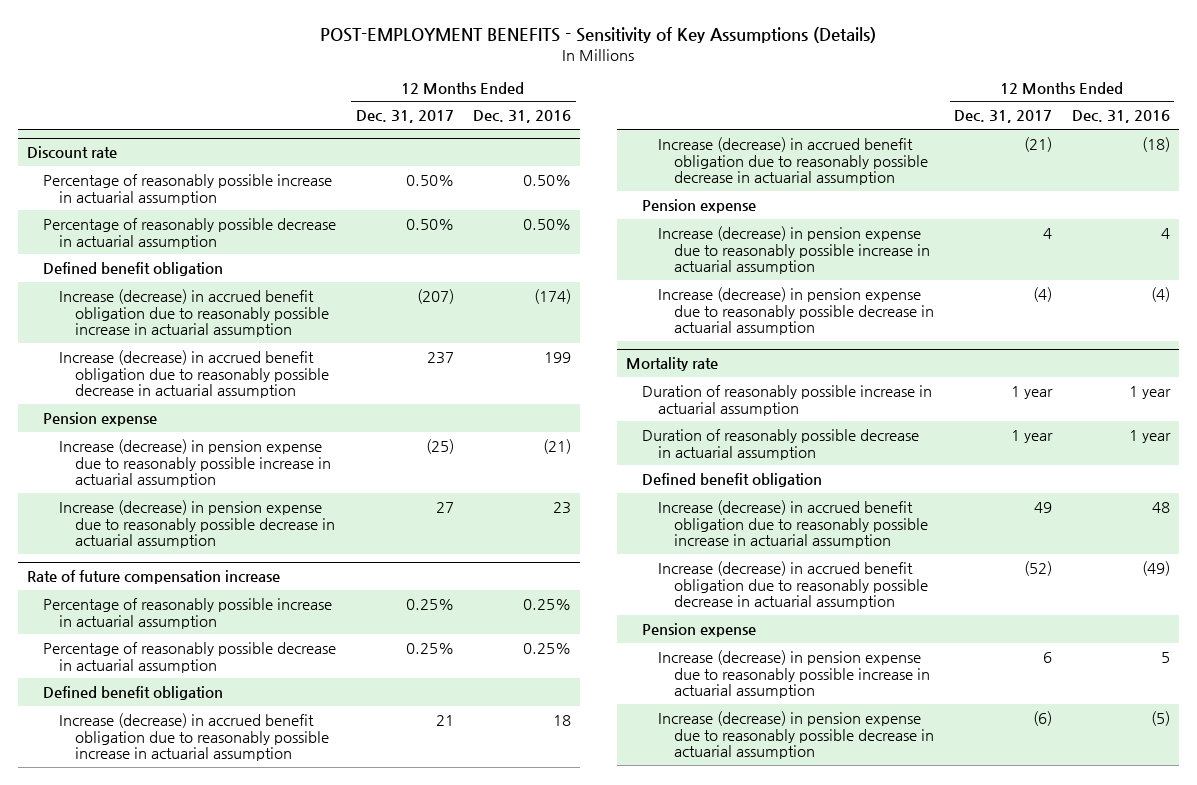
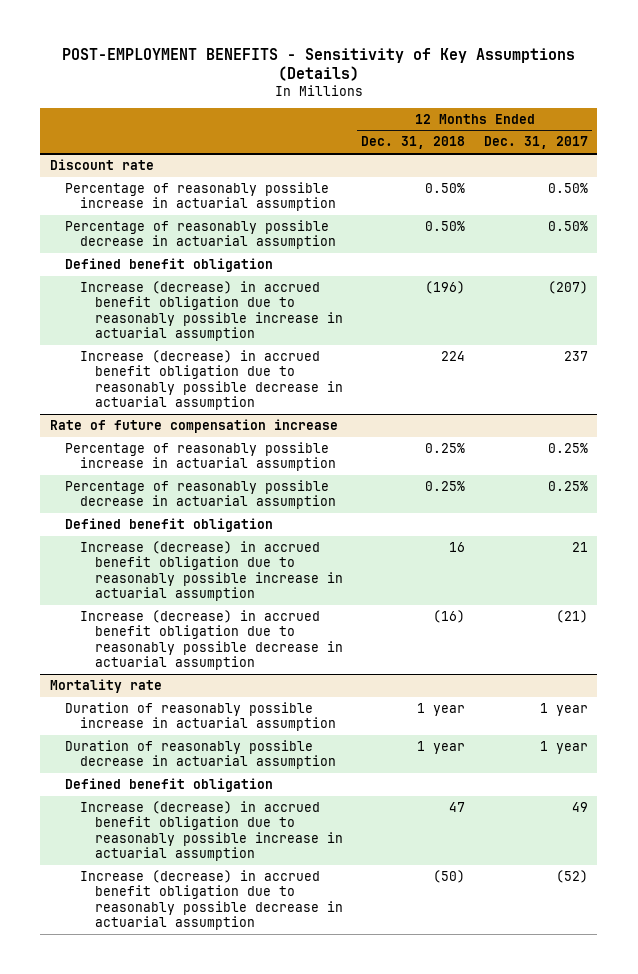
- | 12 Months Ended Dec. 31, 2017 | 12 Months Ended Dec. 31, 2016
+ | 12 Months Ended Dec. 31, 2018 | 12 Months Ended Dec. 31, 2017
@ Discount rate
- Pension expense
- Increase (decrease) in pension expense due to reasonably possible increase in actuarial assumption | (25) | (21)
- Increase (decrease) in pension expense due to reasonably possible decrease in actuarial assumption | 27 | 23
@ Rate of future compensation increase
- Pension expense
- Increase (decrease) in pension expense due to reasonably possible increase in actuarial assumption | 4 | 4
- Increase (decrease) in pension expense due to reasonably possible decrease in actuarial assumption | (4) | (4)
@ Mortality rate
- Pension expense
- Increase (decrease) in pension expense due to reasonably possible increase in actuarial assumption | 6 | 5
- Increase (decrease) in pension expense due to reasonably possible decrease in actuarial assumption | (6) | (5)

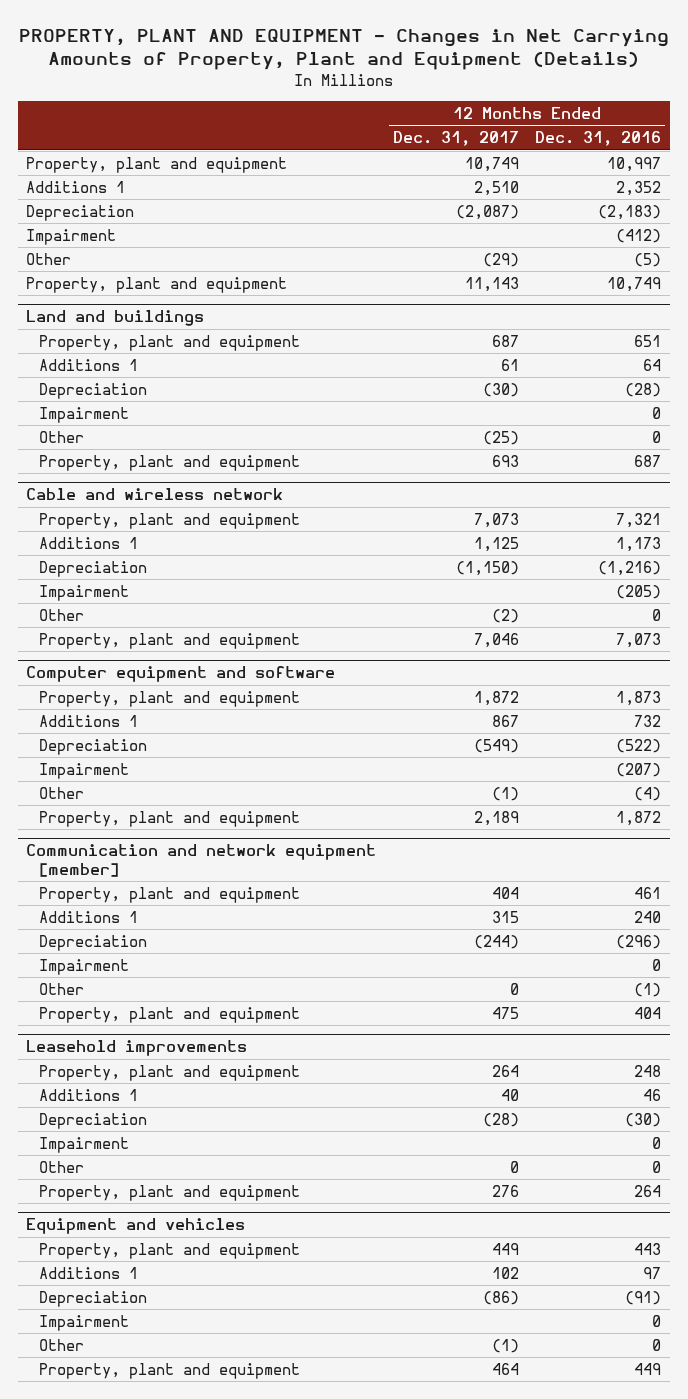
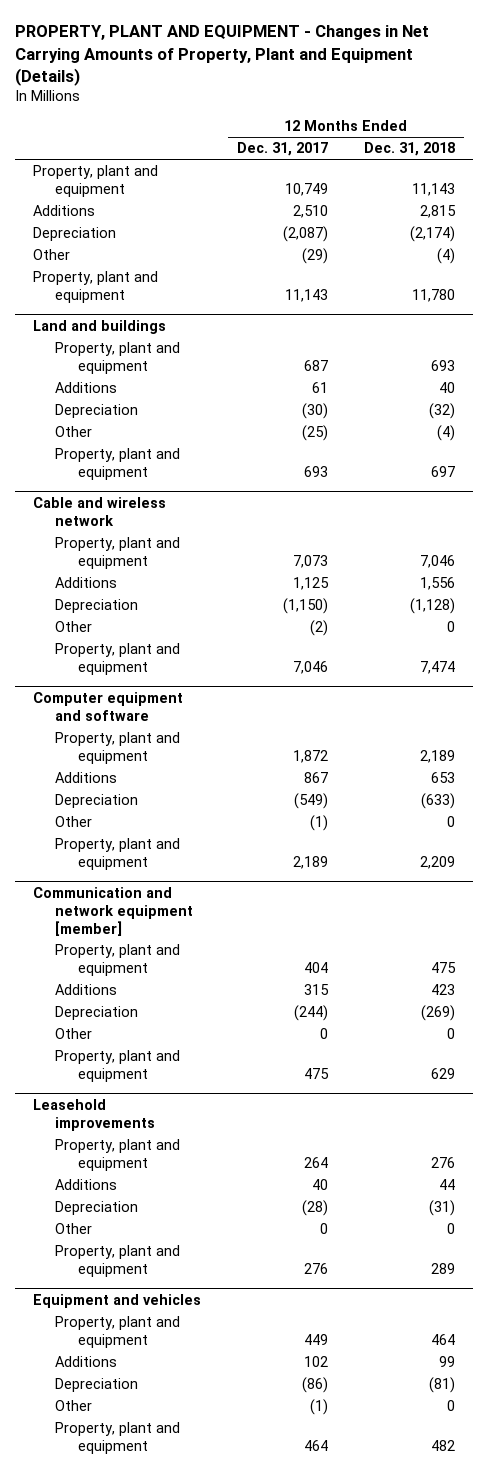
- | 12 Months Ended Dec. 31, 2017 | 12 Months Ended Dec. 31, 2016
+ | 12 Months Ended Dec. 31, 2017 | 12 Months Ended Dec. 31, 2018
- Additions 1 | 2,510 | 2,352
+ Additions | 2,510 | 2,815
- Impairment | | (412)
@ Land and buildings
- Additions 1 | 61 | 64
+ Additions | 61 | 40
- Impairment | | 0
@ Cable and wireless network
- Additions 1 | 1,125 | 1,173
+ Additions | 1,125 | 1,556
- Impairment | | (205)
@ Computer equipment and software
- Additions 1 | 867 | 732
+ Additions | 867 | 653
- Impairment | | (207)
@ Communication and network equipment [member]
- Additions 1 | 315 | 240
+ Additions | 315 | 423
- Impairment | | 0
@ Leasehold improvements
- Additions 1 | 40 | 46
+ Additions | 40 | 44
- Impairment | | 0
@ Equipment and vehicles
- Additions 1 | 102 | 97
+ Additions | 102 | 99
- Impairment | | 0

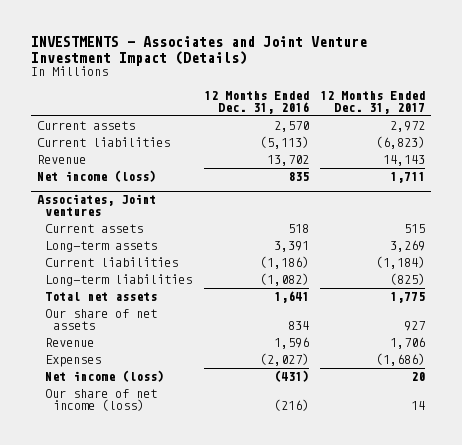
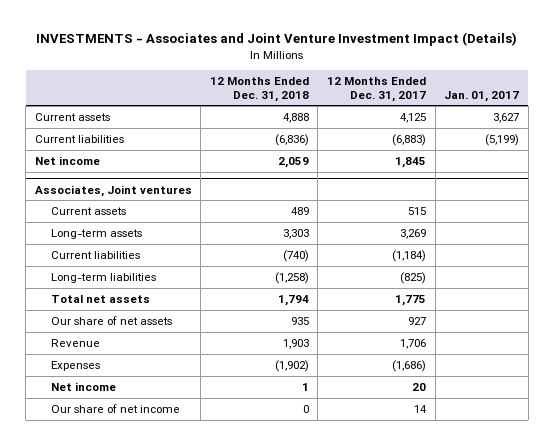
- | 12 Months Ended Dec. 31, 2016 | 12 Months Ended Dec. 31, 2017
+ | 12 Months Ended Dec. 31, 2018 | 12 Months Ended Dec. 31, 2017 | Jan. 01, 2017
- Current assets | 2,570 | 2,972
- Current liabilities | (5,113) | (6,823)
- Revenue | 13,702 | 14,143
- Net income (loss) | 835 | 1,711
+ Current assets | 4,888 | 4,125 | 3,627
+ Current liabilities | (6,836) | (6,883) | (5,199)
+ Net income | 2,059 | 1,845 |
@ Associates, Joint ventures
- Net income (loss) | (431) | 20
- Our share of net income (loss) | (216) | 14
+ Net income | 1 | 20 |
+ Our share of net income | 0 | 14 |

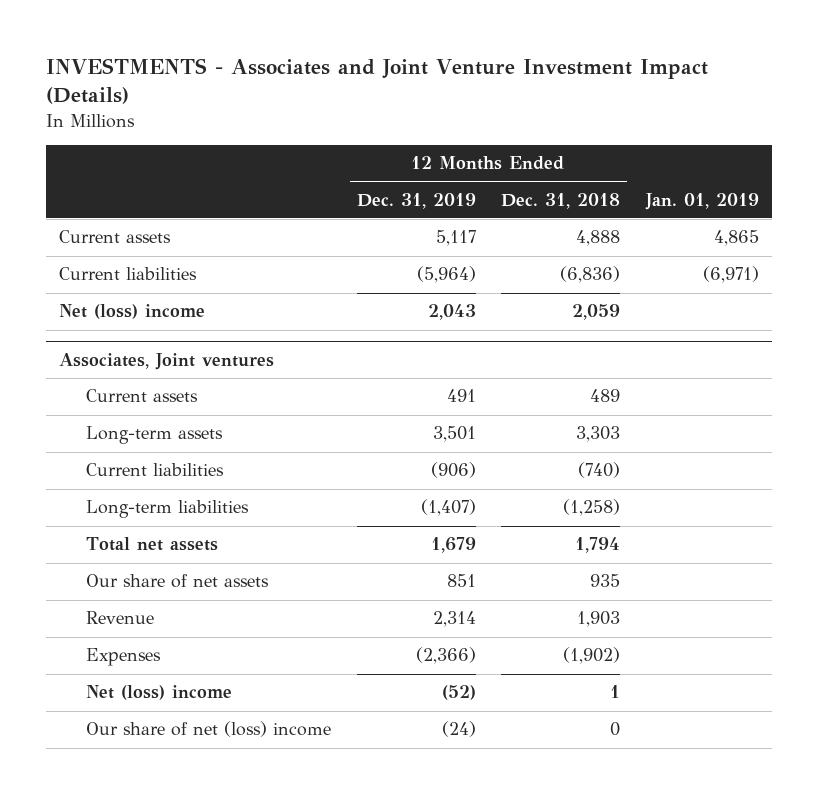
- | 12 Months Ended Dec. 31, 2018 | 12 Months Ended Dec. 31, 2017 | Jan. 01, 2017
+ | 12 Months Ended Dec. 31, 2019 | 12 Months Ended Dec. 31, 2018 | Jan. 01, 2019
- Net income | 2,059 | 1,845 |
+ Net (loss) income | 2,043 | 2,059 |
@ Associates, Joint ventures
- Net income | 1 | 20 |
- Our share of net income | 0 | 14 |
+ Net (loss) income | (52) | 1 |
+ Our share of net (loss) income | (24) | 0 |

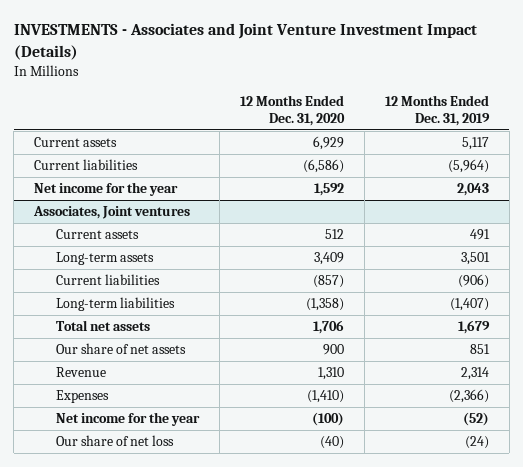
- | 12 Months Ended Dec. 31, 2019 | 12 Months Ended Dec. 31, 2018 | Jan. 01, 2019
+ | 12 Months Ended Dec. 31, 2020 | 12 Months Ended Dec. 31, 2019
- Net (loss) income | 2,043 | 2,059 |
+ Net income for the year | 1,592 | 2,043
@ Associates, Joint ventures
- Net (loss) income | (52) | 1 |
- Our share of net (loss) income | (24) | 0 |
+ Net income for the year | (100) | (52)
+ Our share of net loss | (40) | (24)

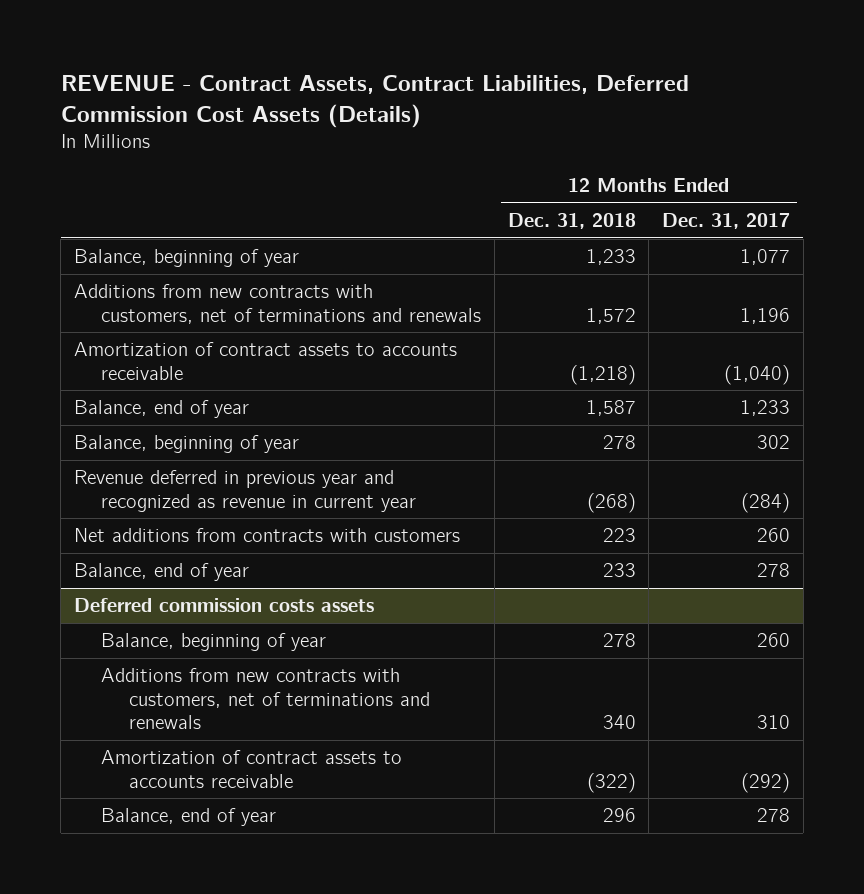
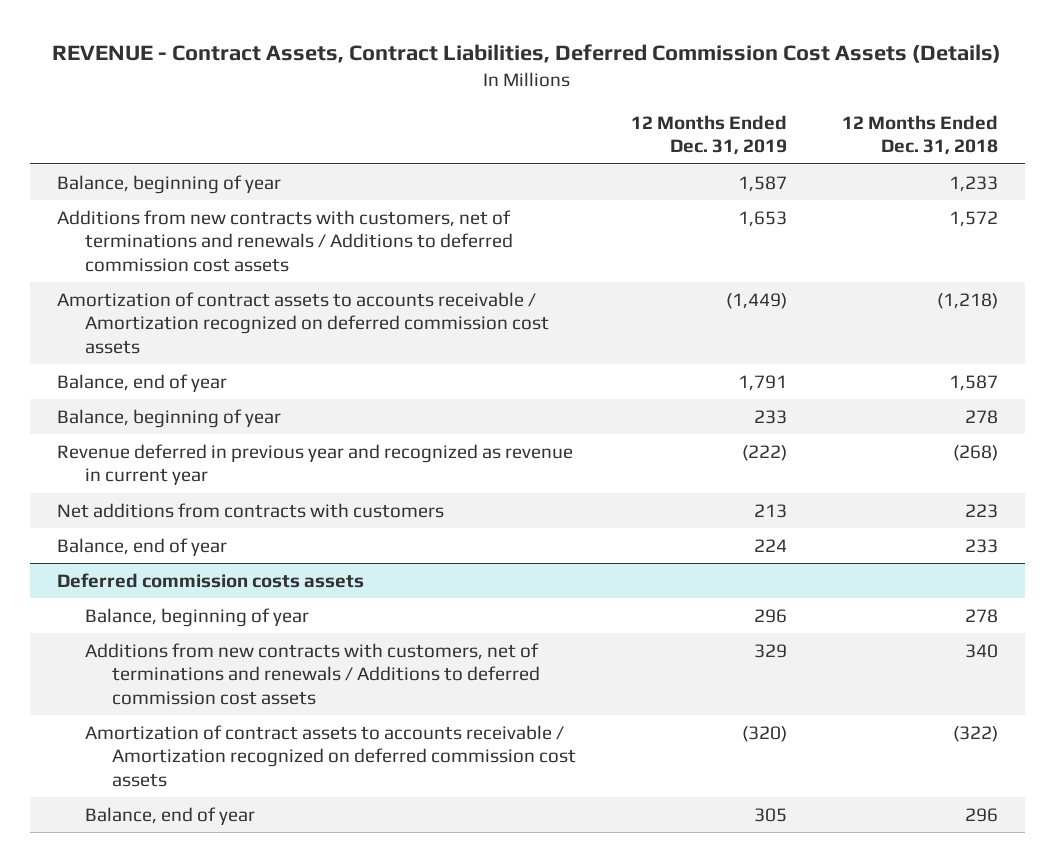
- | 12 Months Ended Dec. 31, 2018 | 12 Months Ended Dec. 31, 2017
+ | 12 Months Ended Dec. 31, 2019 | 12 Months Ended Dec. 31, 2018
- Additions from new contracts with customers, net of terminations and renewals | 1,572 | 1,196
- Amortization of contract assets to accounts receivable | (1,218) | (1,040)
+ Additions from new contracts with customers, net of terminations and renewals / Additions to deferred commission cost assets | 1,653 | 1,572
+ Amortization of contract assets to accounts receivable / Amortization recognized on deferred commission cost assets | (1,449) | (1,218)
@ Deferred commission costs assets
- Additions from new contracts with customers, net of terminations and renewals | 340 | 310
- Amortization of contract assets to accounts receivable | (322) | (292)
+ Additions from new contracts with customers, net of terminations and renewals / Additions to deferred commission cost assets | 329 | 340
+ Amortization of contract assets to accounts receivable / Amortization recognized on deferred commission cost assets | (320) | (322)

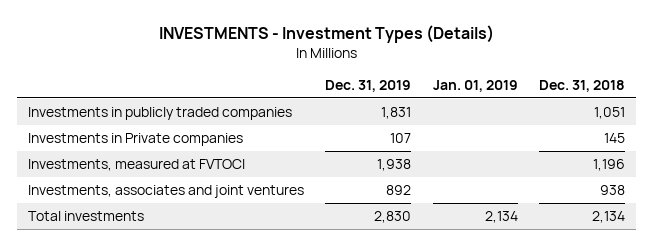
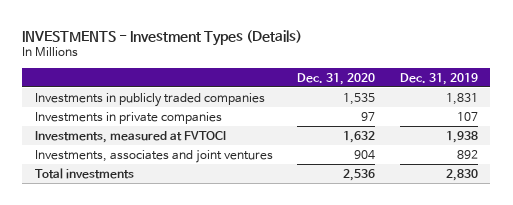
- | Dec. 31, 2019 | Jan. 01, 2019 | Dec. 31, 2018
+ | Dec. 31, 2020 | Dec. 31, 2019
- Investments in Private companies | 107 | | 145
+ Investments in private companies | 97 | 107

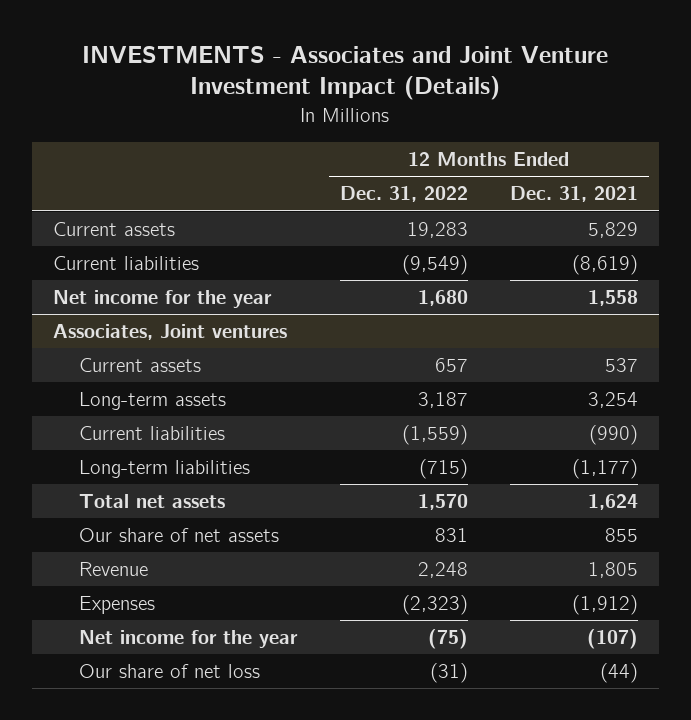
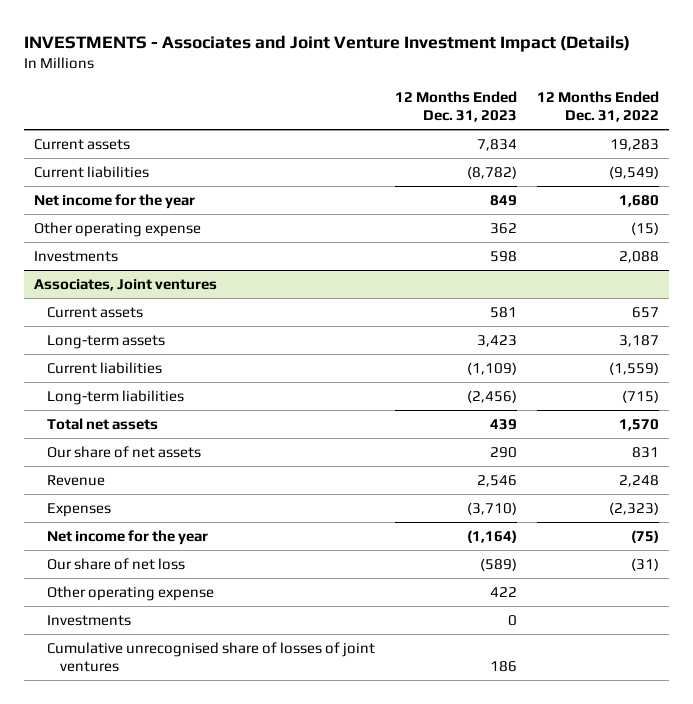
- | 12 Months Ended Dec. 31, 2022 | 12 Months Ended Dec. 31, 2021
+ | 12 Months Ended Dec. 31, 2023 | 12 Months Ended Dec. 31, 2022
+ Other operating expense | 362 | (15)
+ Investments | 598 | 2,088
@ Associates, Joint ventures
+ Other operating expense | 422 |
+ Investments | 0 |
+ Cumulative unrecognised share of losses of joint ventures | 186 |

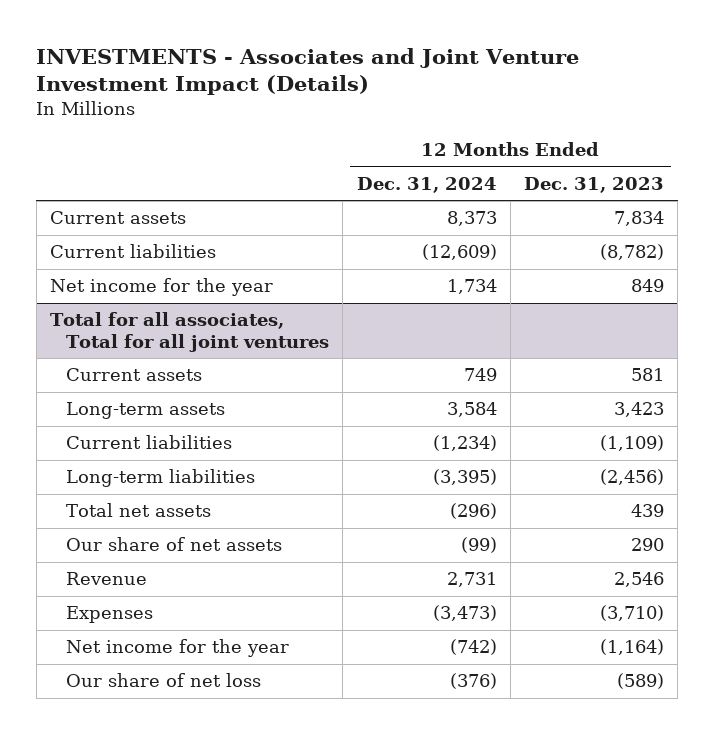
- | 12 Months Ended Dec. 31, 2023 | 12 Months Ended Dec. 31, 2022
+ | 12 Months Ended Dec. 31, 2024 | 12 Months Ended Dec. 31, 2023
- Other operating expense | 362 | (15)
- Investments | 598 | 2,088
- Associates, Joint ventures
+ Total for all associates, Total for all joint ventures
- Other operating expense | 422 |
- Investments | 0 |
- Cumulative unrecognised share of losses of joint ventures | 186 |

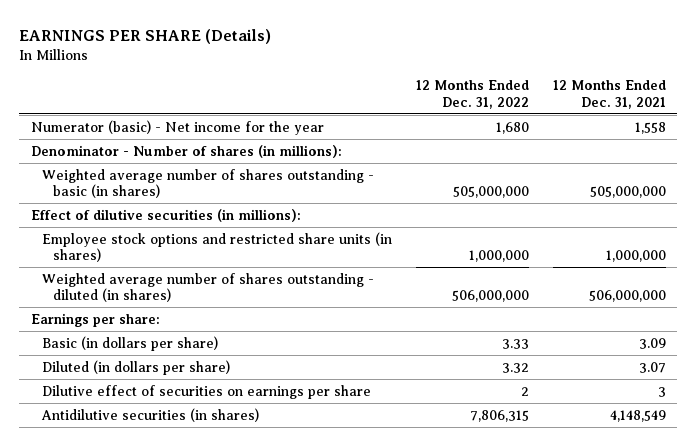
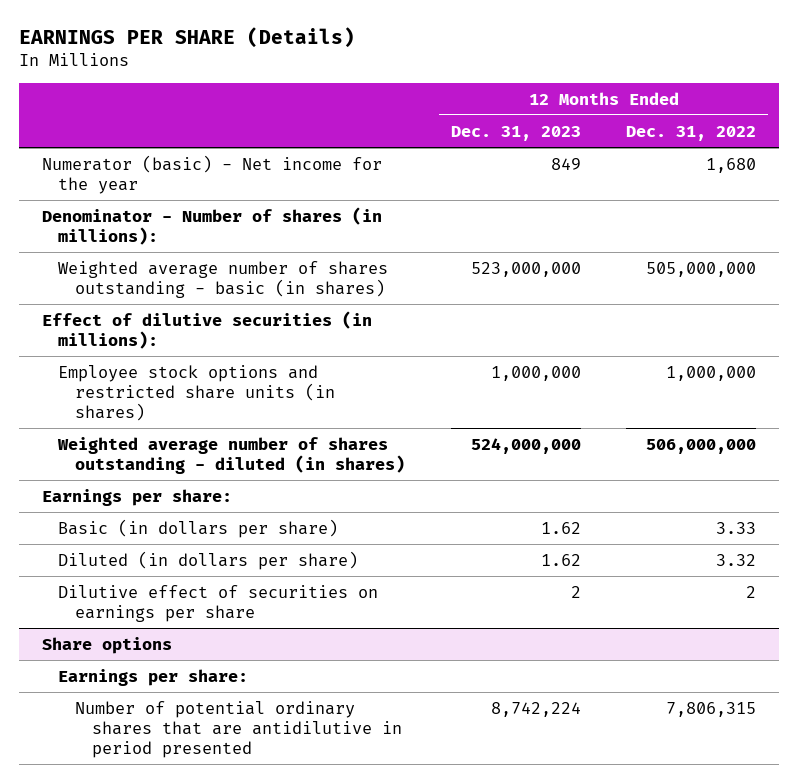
- | 12 Months Ended Dec. 31, 2022 | 12 Months Ended Dec. 31, 2021
+ | 12 Months Ended Dec. 31, 2023 | 12 Months Ended Dec. 31, 2022
- Antidilutive securities (in shares) | 7,806,315 | 4,148,549
+ Share options
+ Earnings per share:
+ Number of potential ordinary shares that are antidilutive in period presented | 8,742,224 | 7,806,315

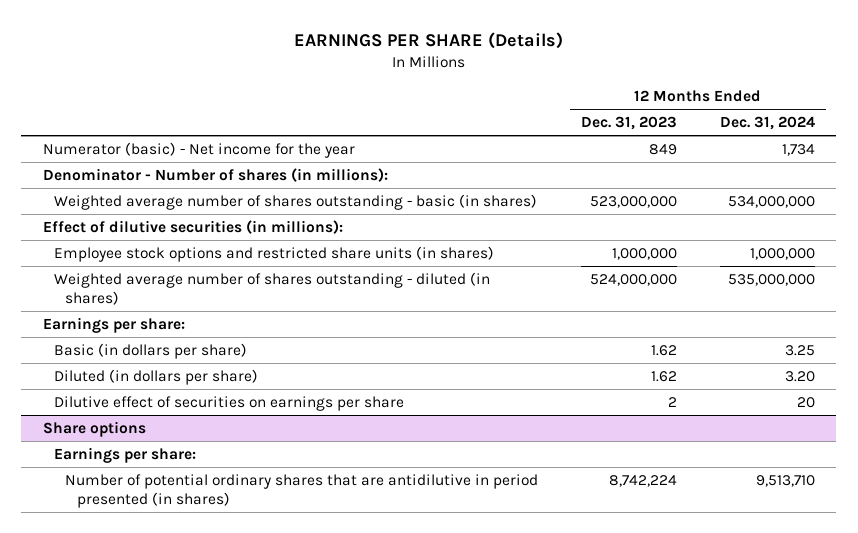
- | 12 Months Ended Dec. 31, 2023 | 12 Months Ended Dec. 31, 2022
+ | 12 Months Ended Dec. 31, 2023 | 12 Months Ended Dec. 31, 2024
@ Share options
- Number of potential ordinary shares that are antidilutive in period presented | 8,742,224 | 7,806,315
+ Number of potential ordinary shares that are antidilutive in period presented (in shares) | 8,742,224 | 9,513,710

